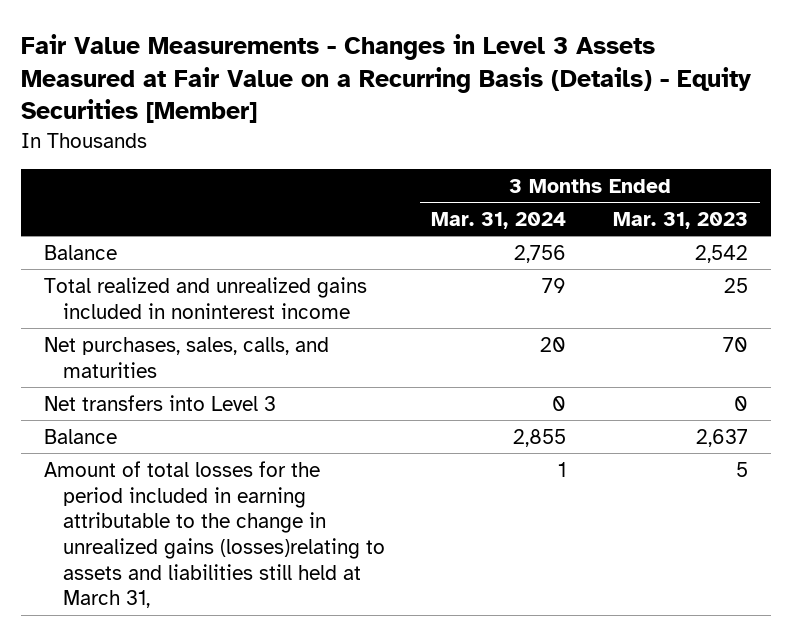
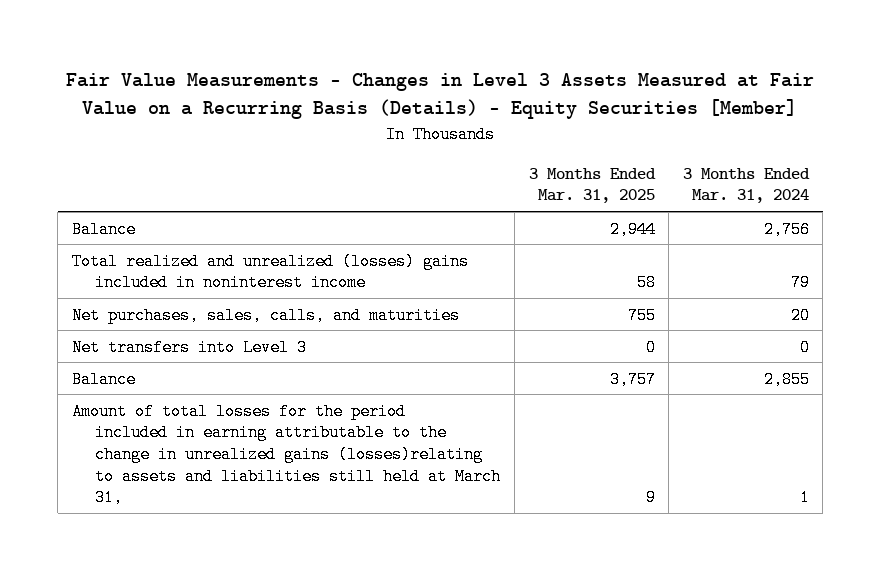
- | 3 Months Ended Mar. 31, 2024 | 3 Months Ended Mar. 31, 2023
+ | 3 Months Ended Mar. 31, 2025 | 3 Months Ended Mar. 31, 2024
- Total realized and unrealized gains included in noninterest income | 79 | 25
+ Total realized and unrealized (losses) gains included in noninterest income | 58 | 79

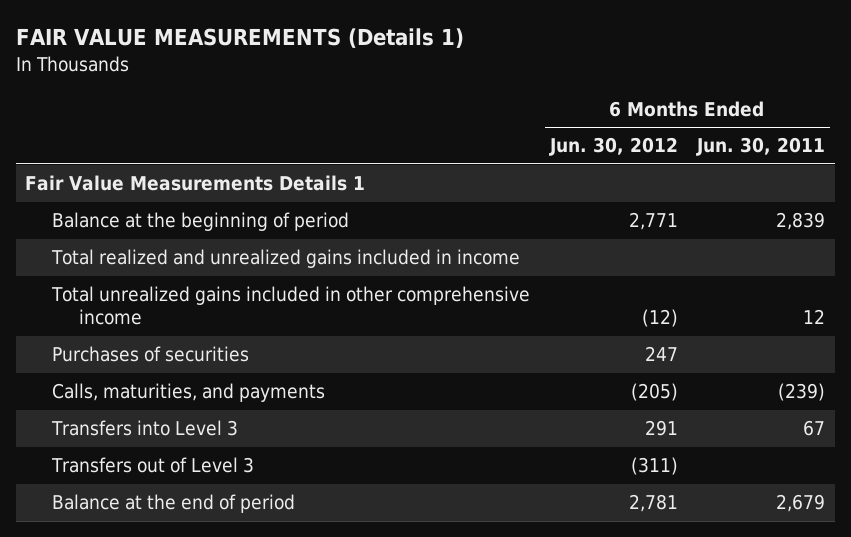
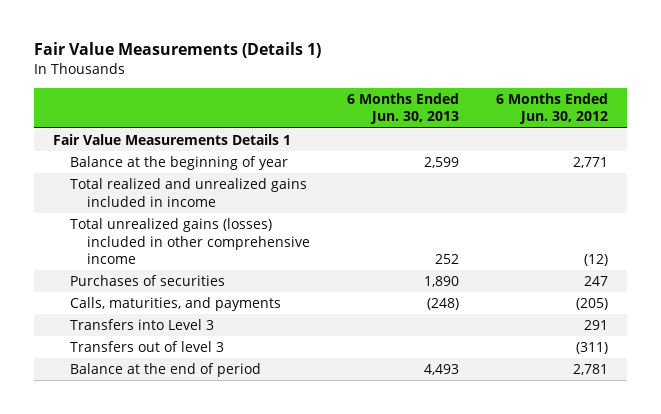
- FAIR VALUE MEASUREMENTS (Details 1)
+ Fair Value Measurements (Details 1)
- | 6 Months Ended Jun. 30, 2012 | 6 Months Ended Jun. 30, 2011
+ | 6 Months Ended Jun. 30, 2013 | 6 Months Ended Jun. 30, 2012
- Balance at the beginning of period | 2,771 | 2,839
+ Balance at the beginning of year | 2,599 | 2,771
- Total unrealized gains included in other comprehensive income | (12) | 12
+ Total unrealized gains (losses) included in other comprehensive income | 252 | (12)
- Transfers out of Level 3 | (311) |
+ Transfers out of level 3 | | (311)

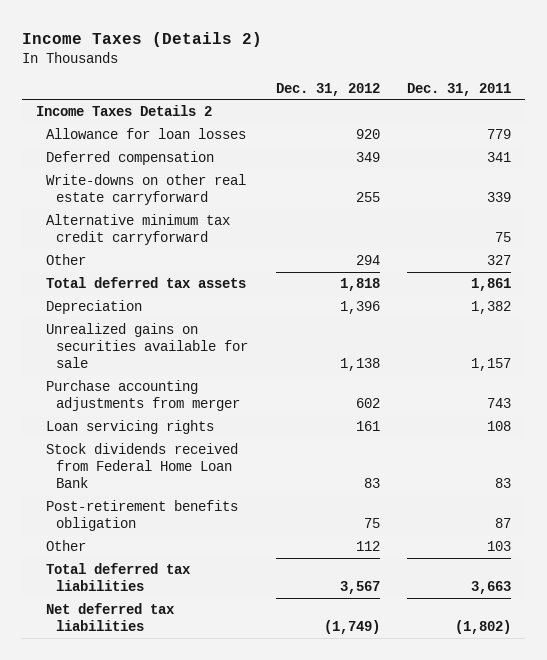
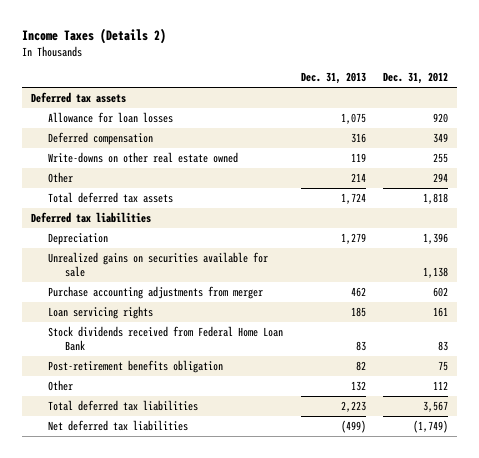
- | Dec. 31, 2012 | Dec. 31, 2011
+ | Dec. 31, 2013 | Dec. 31, 2012
- Income Taxes Details 2
+ Deferred tax assets
- Write-downs on other real estate carryforward | 255 | 339
- Alternative minimum tax credit carryforward | | 75
+ Write-downs on other real estate owned | 119 | 255
+ Deferred tax liabilities

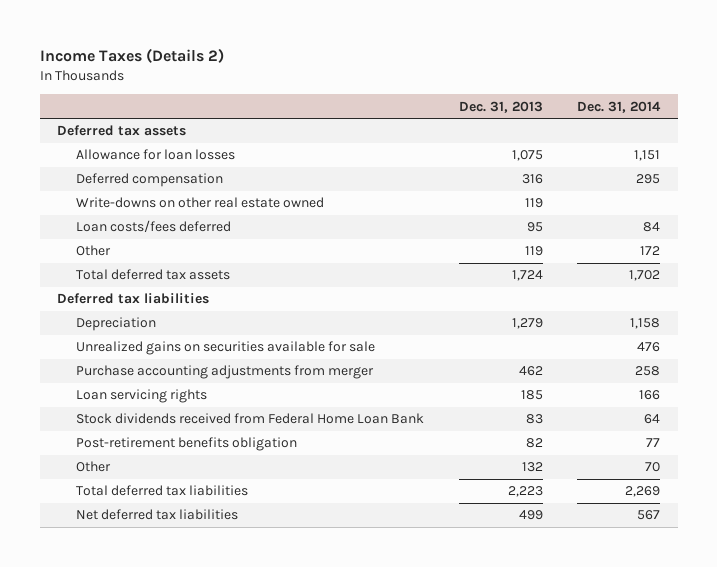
- | Dec. 31, 2013 | Dec. 31, 2012
+ | Dec. 31, 2013 | Dec. 31, 2014
- Other | 214 | 294
+ Loan costs/fees deferred | 95 | 84
+ Other | 119 | 172
- Net deferred tax liabilities | (499) | (1,749)
+ Net deferred tax liabilities | 499 | 567

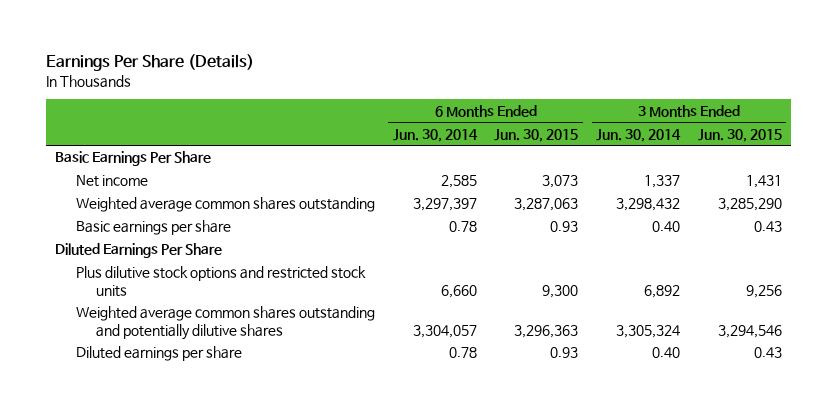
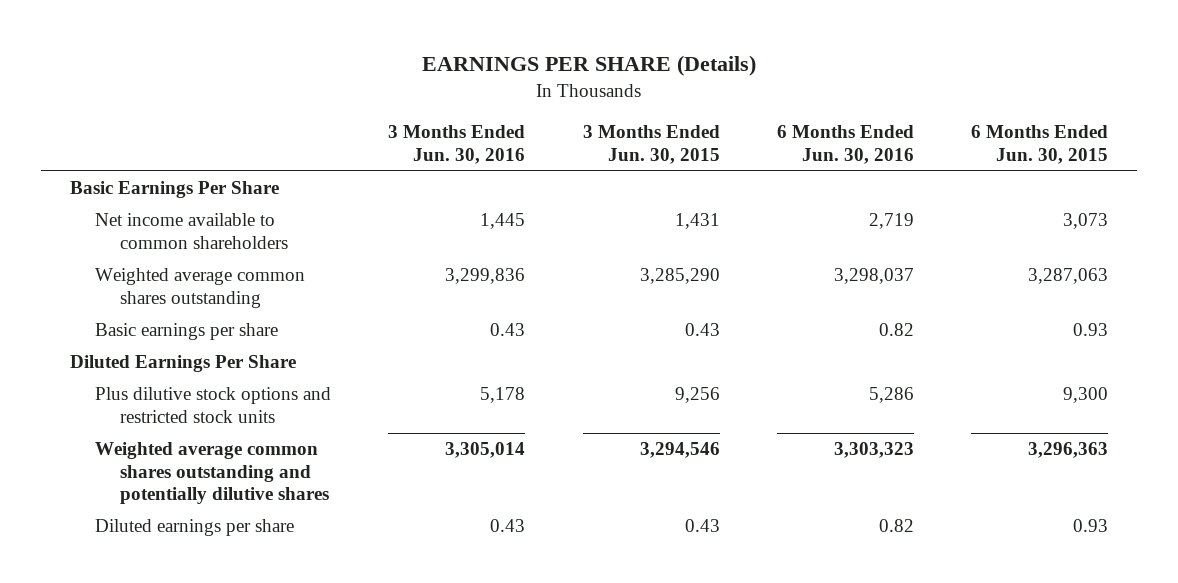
- Earnings Per Share (Details)
+ EARNINGS PER SHARE (Details)
- | 6 Months Ended Jun. 30, 2014 | 6 Months Ended Jun. 30, 2015 | 3 Months Ended Jun. 30, 2014 | 3 Months Ended Jun. 30, 2015
+ | 3 Months Ended Jun. 30, 2016 | 3 Months Ended Jun. 30, 2015 | 6 Months Ended Jun. 30, 2016 | 6 Months Ended Jun. 30, 2015
- Net income | 2,585 | 3,073 | 1,337 | 1,431
+ Net income available to common shareholders | 1,445 | 1,431 | 2,719 | 3,073

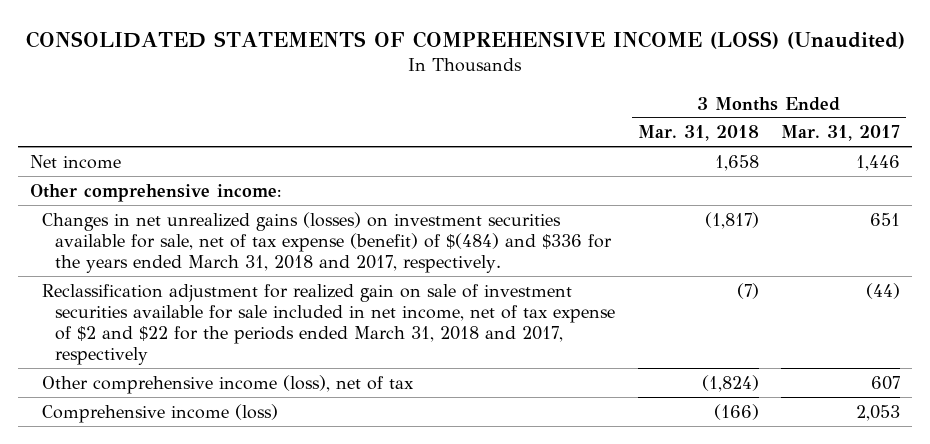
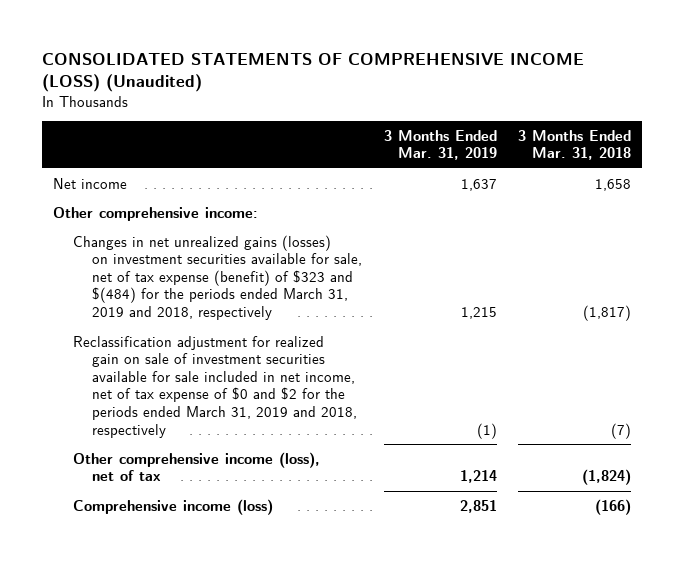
- | 3 Months Ended Mar. 31, 2018 | 3 Months Ended Mar. 31, 2017
+ | 3 Months Ended Mar. 31, 2019 | 3 Months Ended Mar. 31, 2018
- Changes in net unrealized gains (losses) on investment securities available for sale, net of tax expense (benefit) of $(484) and $336 for the years ended March 31, 2018 and 2017, respectively. | (1,817) | 651
- Reclassification adjustment for realized gain on sale of investment securities available for sale included in net income, net of tax expense of $2 and $22 for the periods ended March 31, 2018 and 2017, respectively | (7) | (44)
+ Changes in net unrealized gains (losses) on investment securities available for sale, net of tax expense (benefit) of $323 and $(484) for the periods ended March 31, 2019 and 2018, respectively | 1,215 | (1,817)
+ Reclassification adjustment for realized gain on sale of investment securities available for sale included in net income, net of tax expense of $0 and $2 for the periods ended March 31, 2019 and 2018, respectively | (1) | (7)

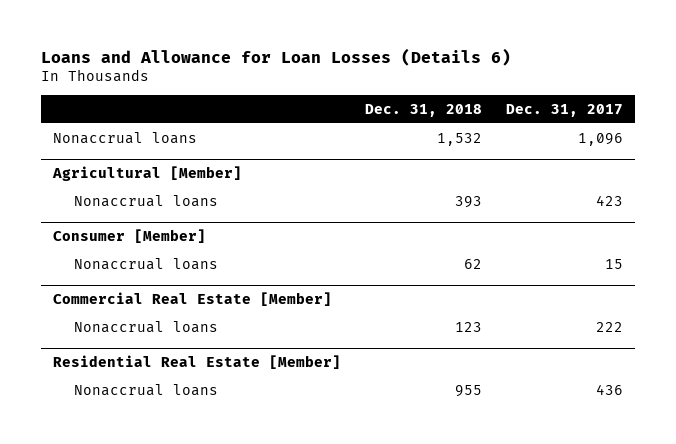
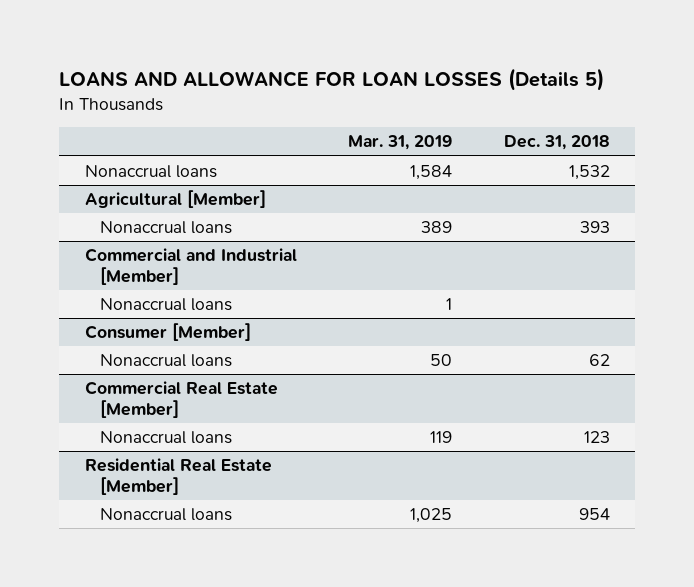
- Loans and Allowance for Loan Losses (Details 6)
+ LOANS AND ALLOWANCE FOR LOAN LOSSES (Details 5)
- | Dec. 31, 2018 | Dec. 31, 2017
+ | Mar. 31, 2019 | Dec. 31, 2018
+ Commercial and Industrial [Member]
+ Nonaccrual loans | 1 |
@ Residential Real Estate [Member]
- Nonaccrual loans | 955 | 436
+ Nonaccrual loans | 1,025 | 954

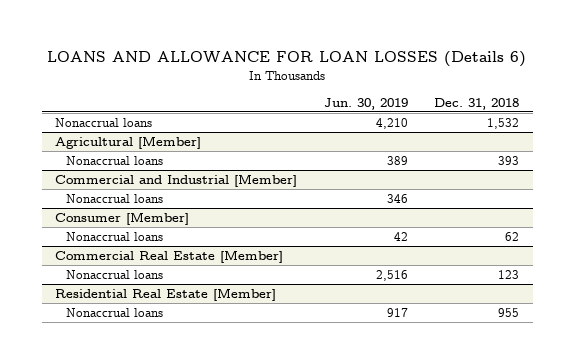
- LOANS AND ALLOWANCE FOR LOAN LOSSES (Details 5)
+ LOANS AND ALLOWANCE FOR LOAN LOSSES (Details 6)
- | Mar. 31, 2019 | Dec. 31, 2018
+ | Jun. 30, 2019 | Dec. 31, 2018
@ Residential Real Estate [Member]
- Nonaccrual loans | 1,025 | 954
+ Nonaccrual loans | 917 | 955

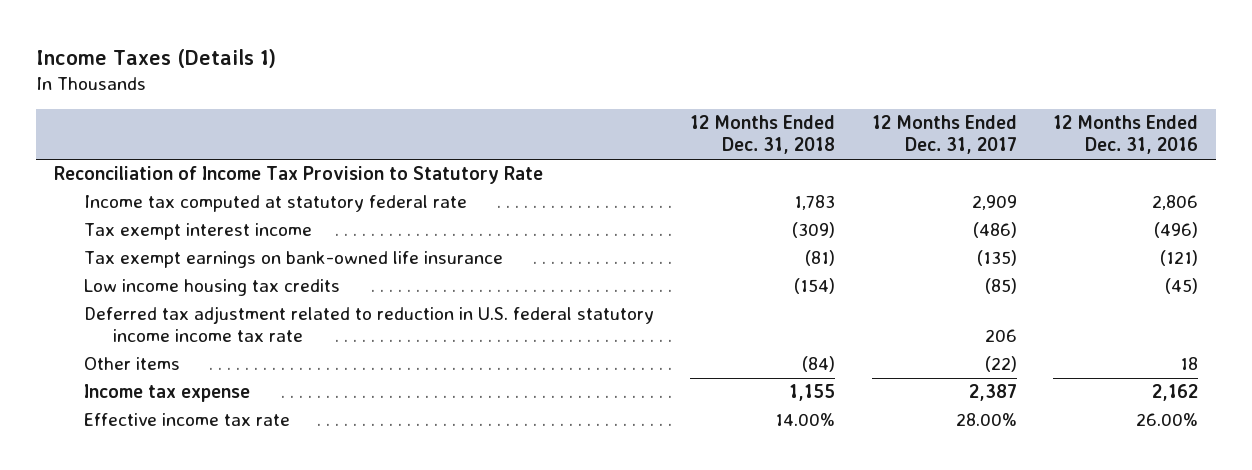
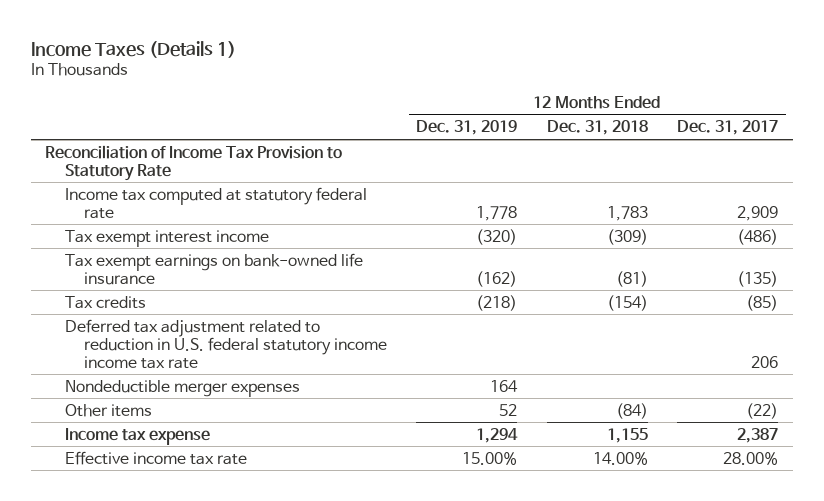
- | 12 Months Ended Dec. 31, 2018 | 12 Months Ended Dec. 31, 2017 | 12 Months Ended Dec. 31, 2016
+ | 12 Months Ended Dec. 31, 2019 | 12 Months Ended Dec. 31, 2018 | 12 Months Ended Dec. 31, 2017
- Low income housing tax credits | (154) | (85) | (45)
+ Tax credits | (218) | (154) | (85)
+ Nondeductible merger expenses | 164 | |

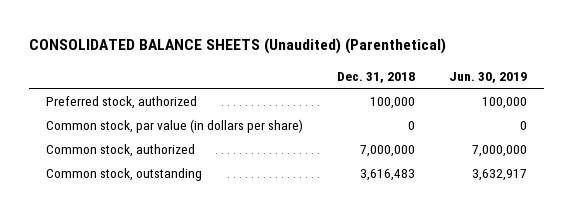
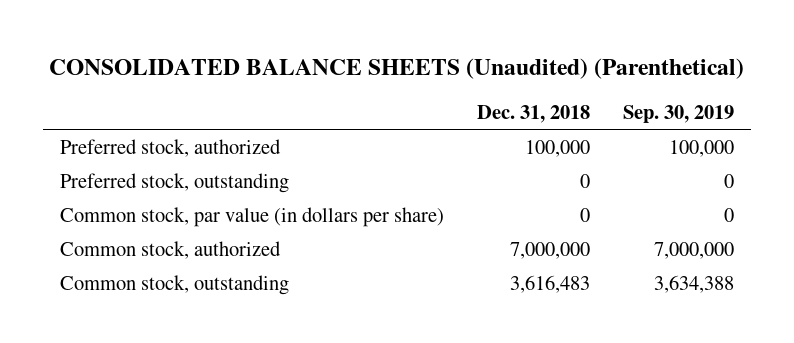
- | Dec. 31, 2018 | Jun. 30, 2019
+ | Dec. 31, 2018 | Sep. 30, 2019
+ Preferred stock, outstanding | 0 | 0

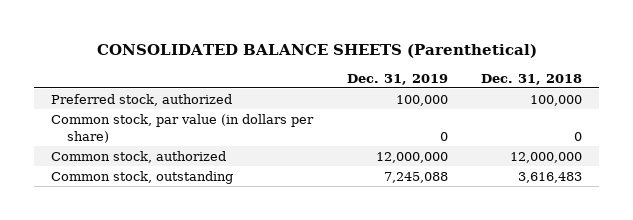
- CONSOLIDATED BALANCE SHEETS (Unaudited) (Parenthetical)
+ CONSOLIDATED BALANCE SHEETS (Parenthetical)
- | Dec. 31, 2018 | Sep. 30, 2019
+ | Dec. 31, 2019 | Dec. 31, 2018
- Preferred stock, outstanding | 0 | 0
- Common stock, authorized | 7,000,000 | 7,000,000
+ Common stock, authorized | 12,000,000 | 12,000,000

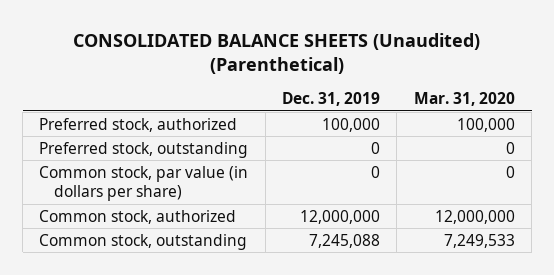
- CONSOLIDATED BALANCE SHEETS (Parenthetical)
+ CONSOLIDATED BALANCE SHEETS (Unaudited) (Parenthetical)
- | Dec. 31, 2019 | Dec. 31, 2018
+ | Dec. 31, 2019 | Mar. 31, 2020
+ Preferred stock, outstanding | 0 | 0

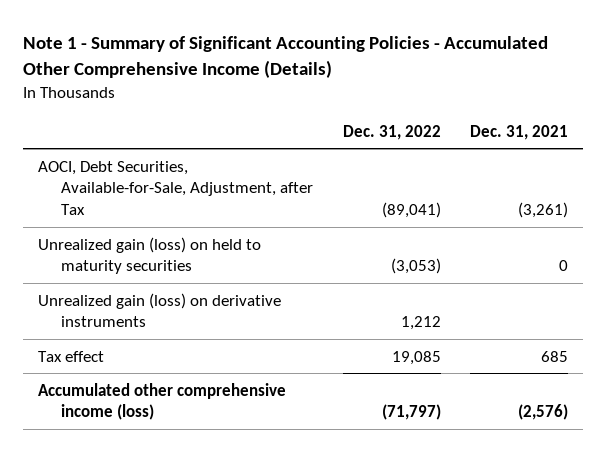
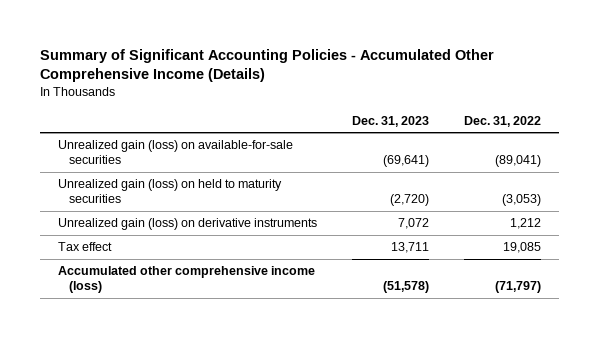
- Note 1 - Summary of Significant Accounting Policies - Accumulated Other Comprehensive Income (Details)
+ Summary of Significant Accounting Policies - Accumulated Other Comprehensive Income (Details)
- | Dec. 31, 2022 | Dec. 31, 2021
+ | Dec. 31, 2023 | Dec. 31, 2022
- AOCI, Debt Securities, Available-for-Sale, Adjustment, after Tax | (89,041) | (3,261)
+ Unrealized gain (loss) on available-for-sale securities | (69,641) | (89,041)

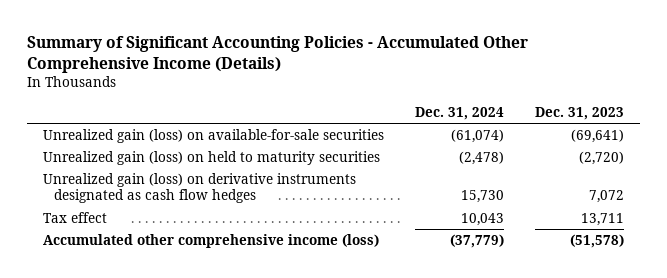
- | Dec. 31, 2023 | Dec. 31, 2022
+ | Dec. 31, 2024 | Dec. 31, 2023
- Unrealized gain (loss) on derivative instruments | 7,072 | 1,212
+ Unrealized gain (loss) on derivative instruments designated as cash flow hedges | 15,730 | 7,072

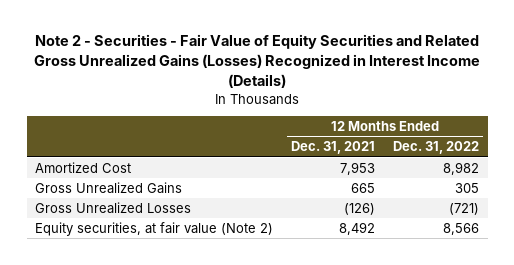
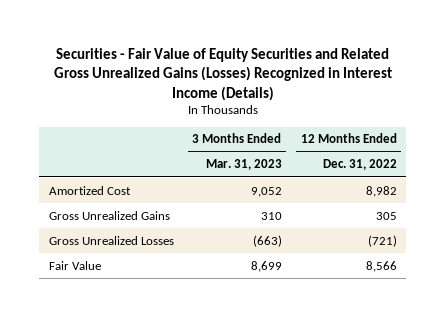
- Note 2 - Securities - Fair Value of Equity Securities and Related Gross Unrealized Gains (Losses) Recognized in Interest Income (Details)
+ Securities - Fair Value of Equity Securities and Related Gross Unrealized Gains (Losses) Recognized in Interest Income (Details)
- | 12 Months Ended Dec. 31, 2021 | 12 Months Ended Dec. 31, 2022
+ | 3 Months Ended Mar. 31, 2023 | 12 Months Ended Dec. 31, 2022
- Equity securities, at fair value (Note 2) | 8,492 | 8,566
+ Fair Value | 8,699 | 8,566

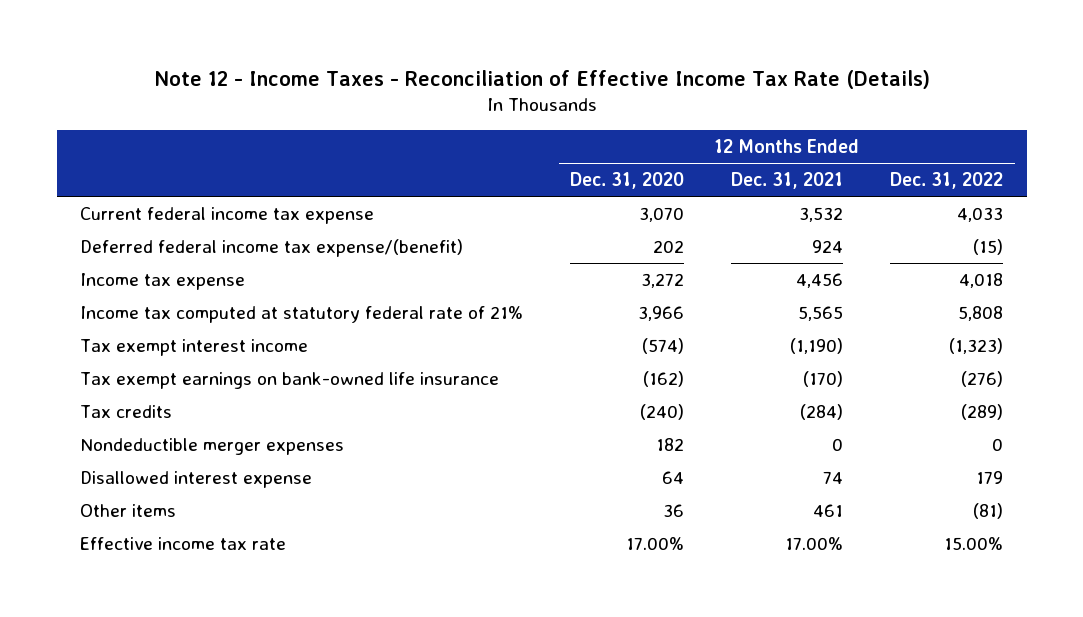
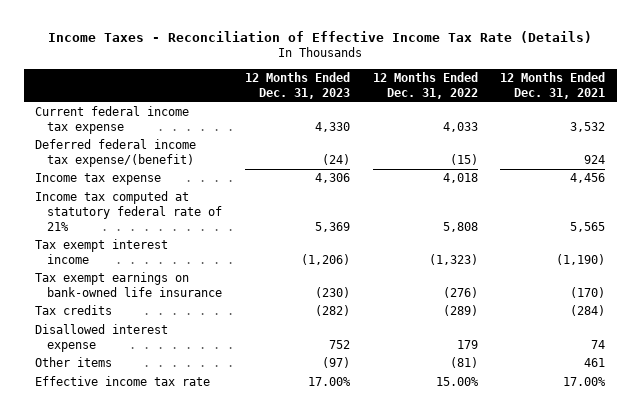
- Note 12 - Income Taxes - Reconciliation of Effective Income Tax Rate (Details)
+ Income Taxes - Reconciliation of Effective Income Tax Rate (Details)
- | 12 Months Ended Dec. 31, 2020 | 12 Months Ended Dec. 31, 2021 | 12 Months Ended Dec. 31, 2022
+ | 12 Months Ended Dec. 31, 2023 | 12 Months Ended Dec. 31, 2022 | 12 Months Ended Dec. 31, 2021
- Nondeductible merger expenses | 182 | 0 | 0

